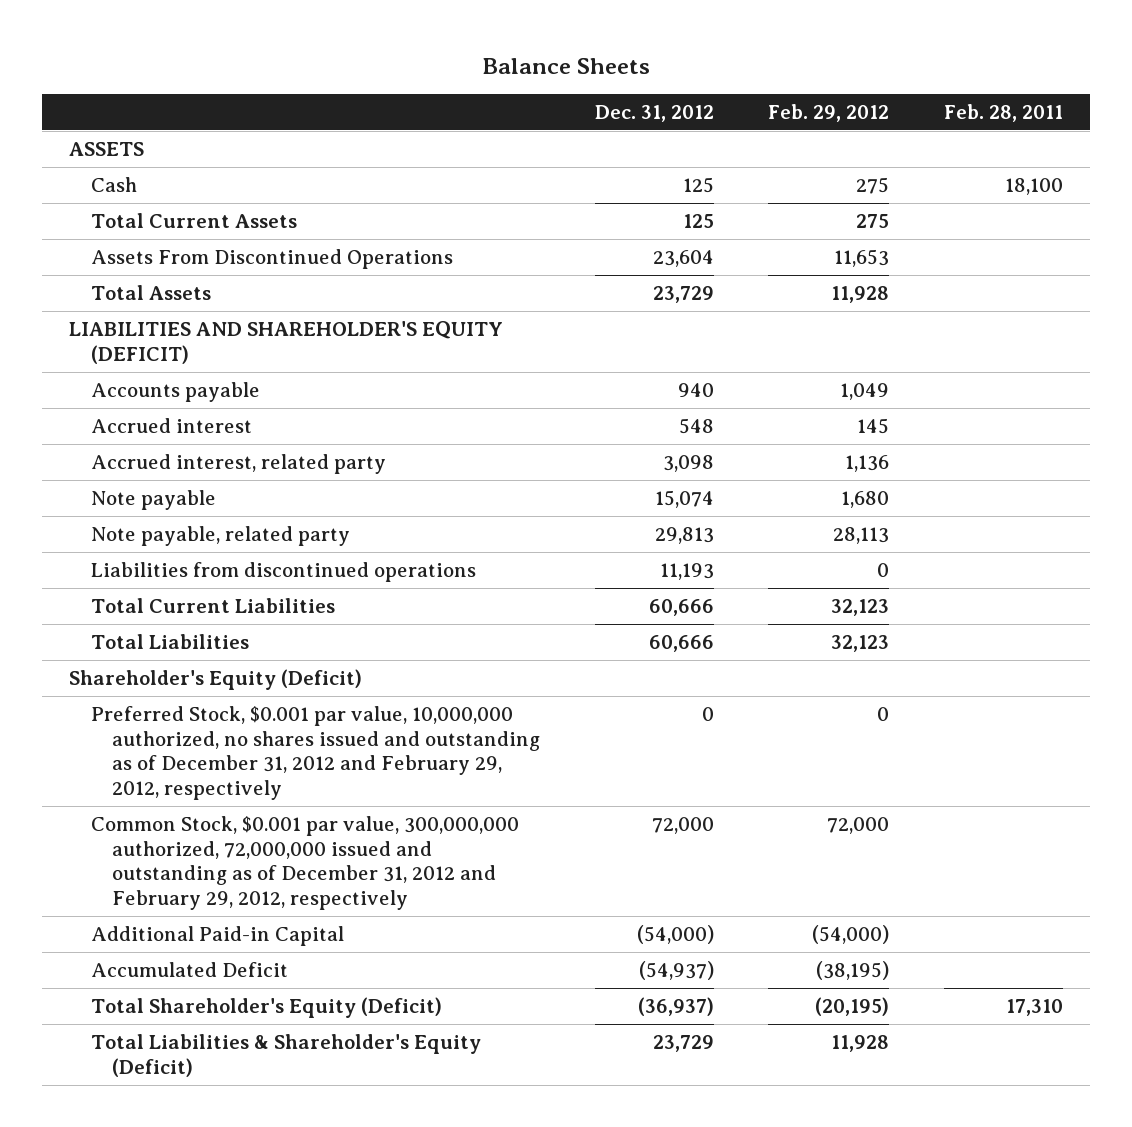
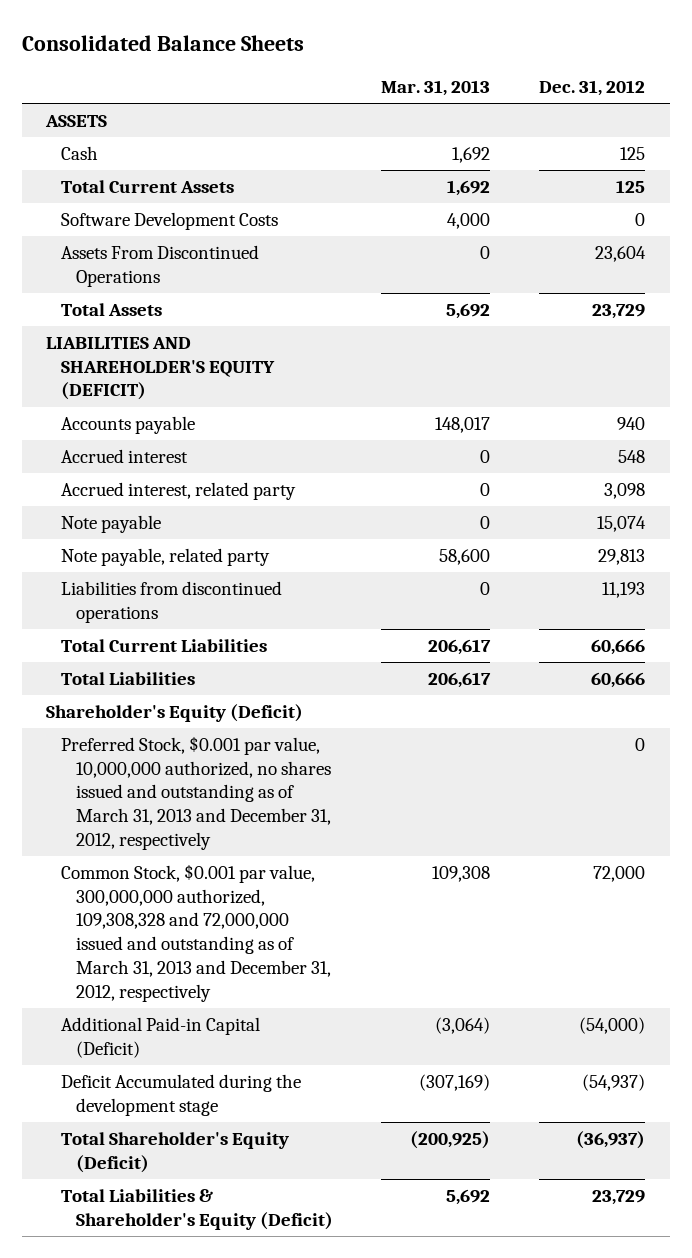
- Balance Sheets
+ Consolidated Balance Sheets
- | Dec. 31, 2012 | Feb. 29, 2012 | Feb. 28, 2011
+ | Mar. 31, 2013 | Dec. 31, 2012
+ Software Development Costs | 4,000 | 0
- Preferred Stock, $0.001 par value, 10,000,000 authorized, no shares issued and outstanding as of December 31, 2012 and February 29, 2012, respectively | 0 | 0 |
- Common Stock, $0.001 par value, 300,000,000 authorized, 72,000,000 issued and outstanding as of December 31, 2012 and February 29, 2012, respectively | 72,000 | 72,000 |
- Additional Paid-in Capital | (54,000) | (54,000) |
- Accumulated Deficit | (54,937) | (38,195) |
+ Preferred Stock, $0.001 par value, 10,000,000 authorized, no shares issued and outstanding as of March 31, 2013 and December 31, 2012, respectively | | 0
+ Common Stock, $0.001 par value, 300,000,000 authorized, 109,308,328 and 72,000,000 issued and outstanding as of March 31, 2013 and December 31, 2012, respectively | 109,308 | 72,000
+ Additional Paid-in Capital (Deficit) | (3,064) | (54,000)
+ Deficit Accumulated during the development stage | (307,169) | (54,937)

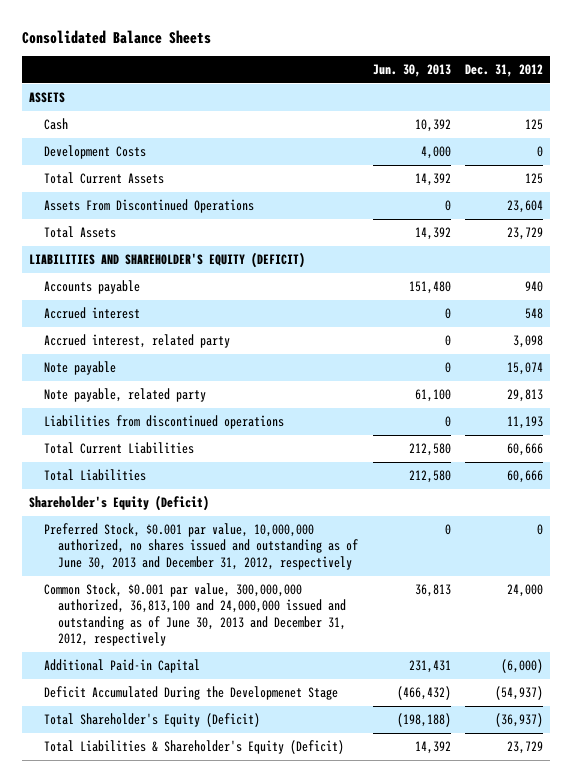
- | Mar. 31, 2013 | Dec. 31, 2012
+ | Jun. 30, 2013 | Dec. 31, 2012
+ Development Costs | 4,000 | 0
- Software Development Costs | 4,000 | 0
- Preferred Stock, $0.001 par value, 10,000,000 authorized, no shares issued and outstanding as of March 31, 2013 and December 31, 2012, respectively | | 0
- Common Stock, $0.001 par value, 300,000,000 authorized, 109,308,328 and 72,000,000 issued and outstanding as of March 31, 2013 and December 31, 2012, respectively | 109,308 | 72,000
- Additional Paid-in Capital (Deficit) | (3,064) | (54,000)
- Deficit Accumulated during the development stage | (307,169) | (54,937)
+ Preferred Stock, $0.001 par value, 10,000,000 authorized, no shares issued and outstanding as of June 30, 2013 and December 31, 2012, respectively | 0 | 0
+ Common Stock, $0.001 par value, 300,000,000 authorized, 36,813,100 and 24,000,000 issued and outstanding as of June 30, 2013 and December 31, 2012, respectively | 36,813 | 24,000
+ Additional Paid-in Capital | 231,431 | (6,000)
+ Deficit Accumulated During the Developmenet Stage | (466,432) | (54,937)

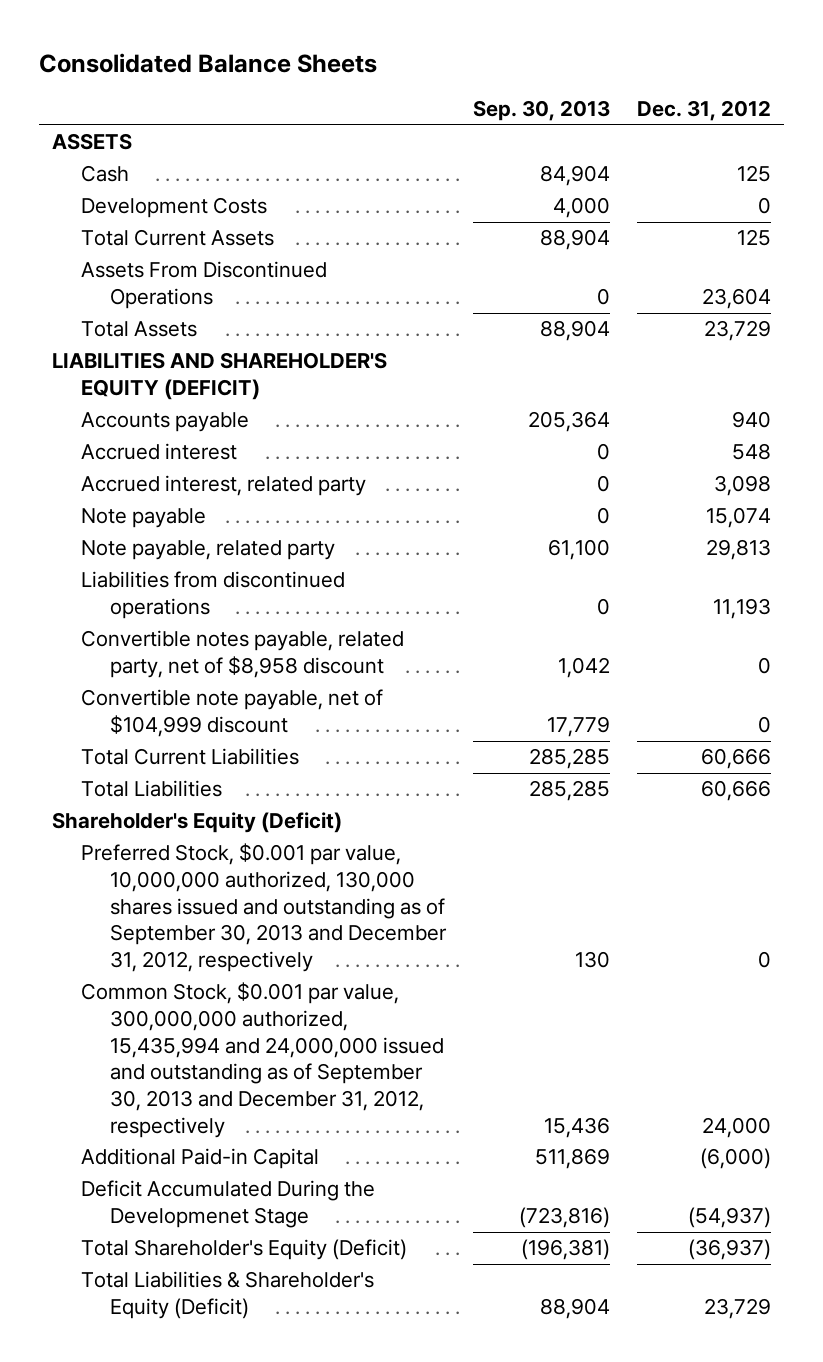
- | Jun. 30, 2013 | Dec. 31, 2012
+ | Sep. 30, 2013 | Dec. 31, 2012
+ Convertible notes payable, related party, net of $8,958 discount | 1,042 | 0
+ Convertible note payable, net of $104,999 discount | 17,779 | 0
- Preferred Stock, $0.001 par value, 10,000,000 authorized, no shares issued and outstanding as of June 30, 2013 and December 31, 2012, respectively | 0 | 0
- Common Stock, $0.001 par value, 300,000,000 authorized, 36,813,100 and 24,000,000 issued and outstanding as of June 30, 2013 and December 31, 2012, respectively | 36,813 | 24,000
+ Preferred Stock, $0.001 par value, 10,000,000 authorized, 130,000 shares issued and outstanding as of September 30, 2013 and December 31, 2012, respectively | 130 | 0
+ Common Stock, $0.001 par value, 300,000,000 authorized, 15,435,994 and 24,000,000 issued and outstanding as of September 30, 2013 and December 31, 2012, respectively | 15,436 | 24,000

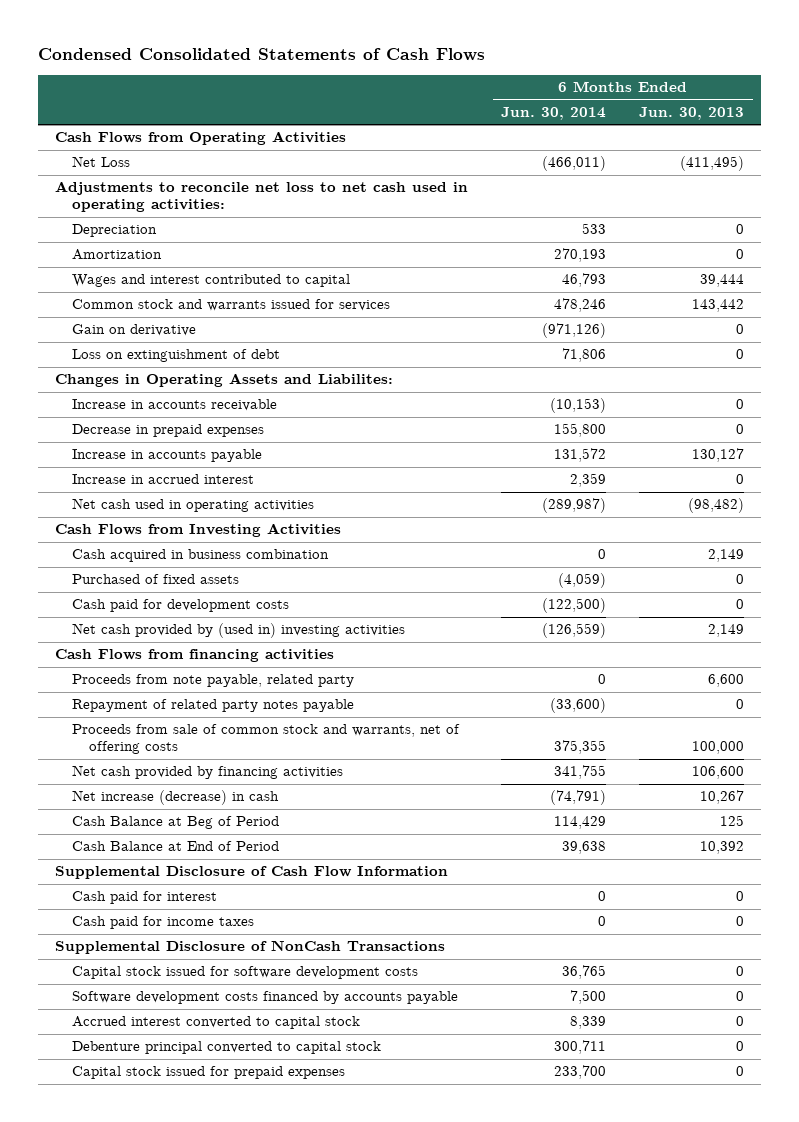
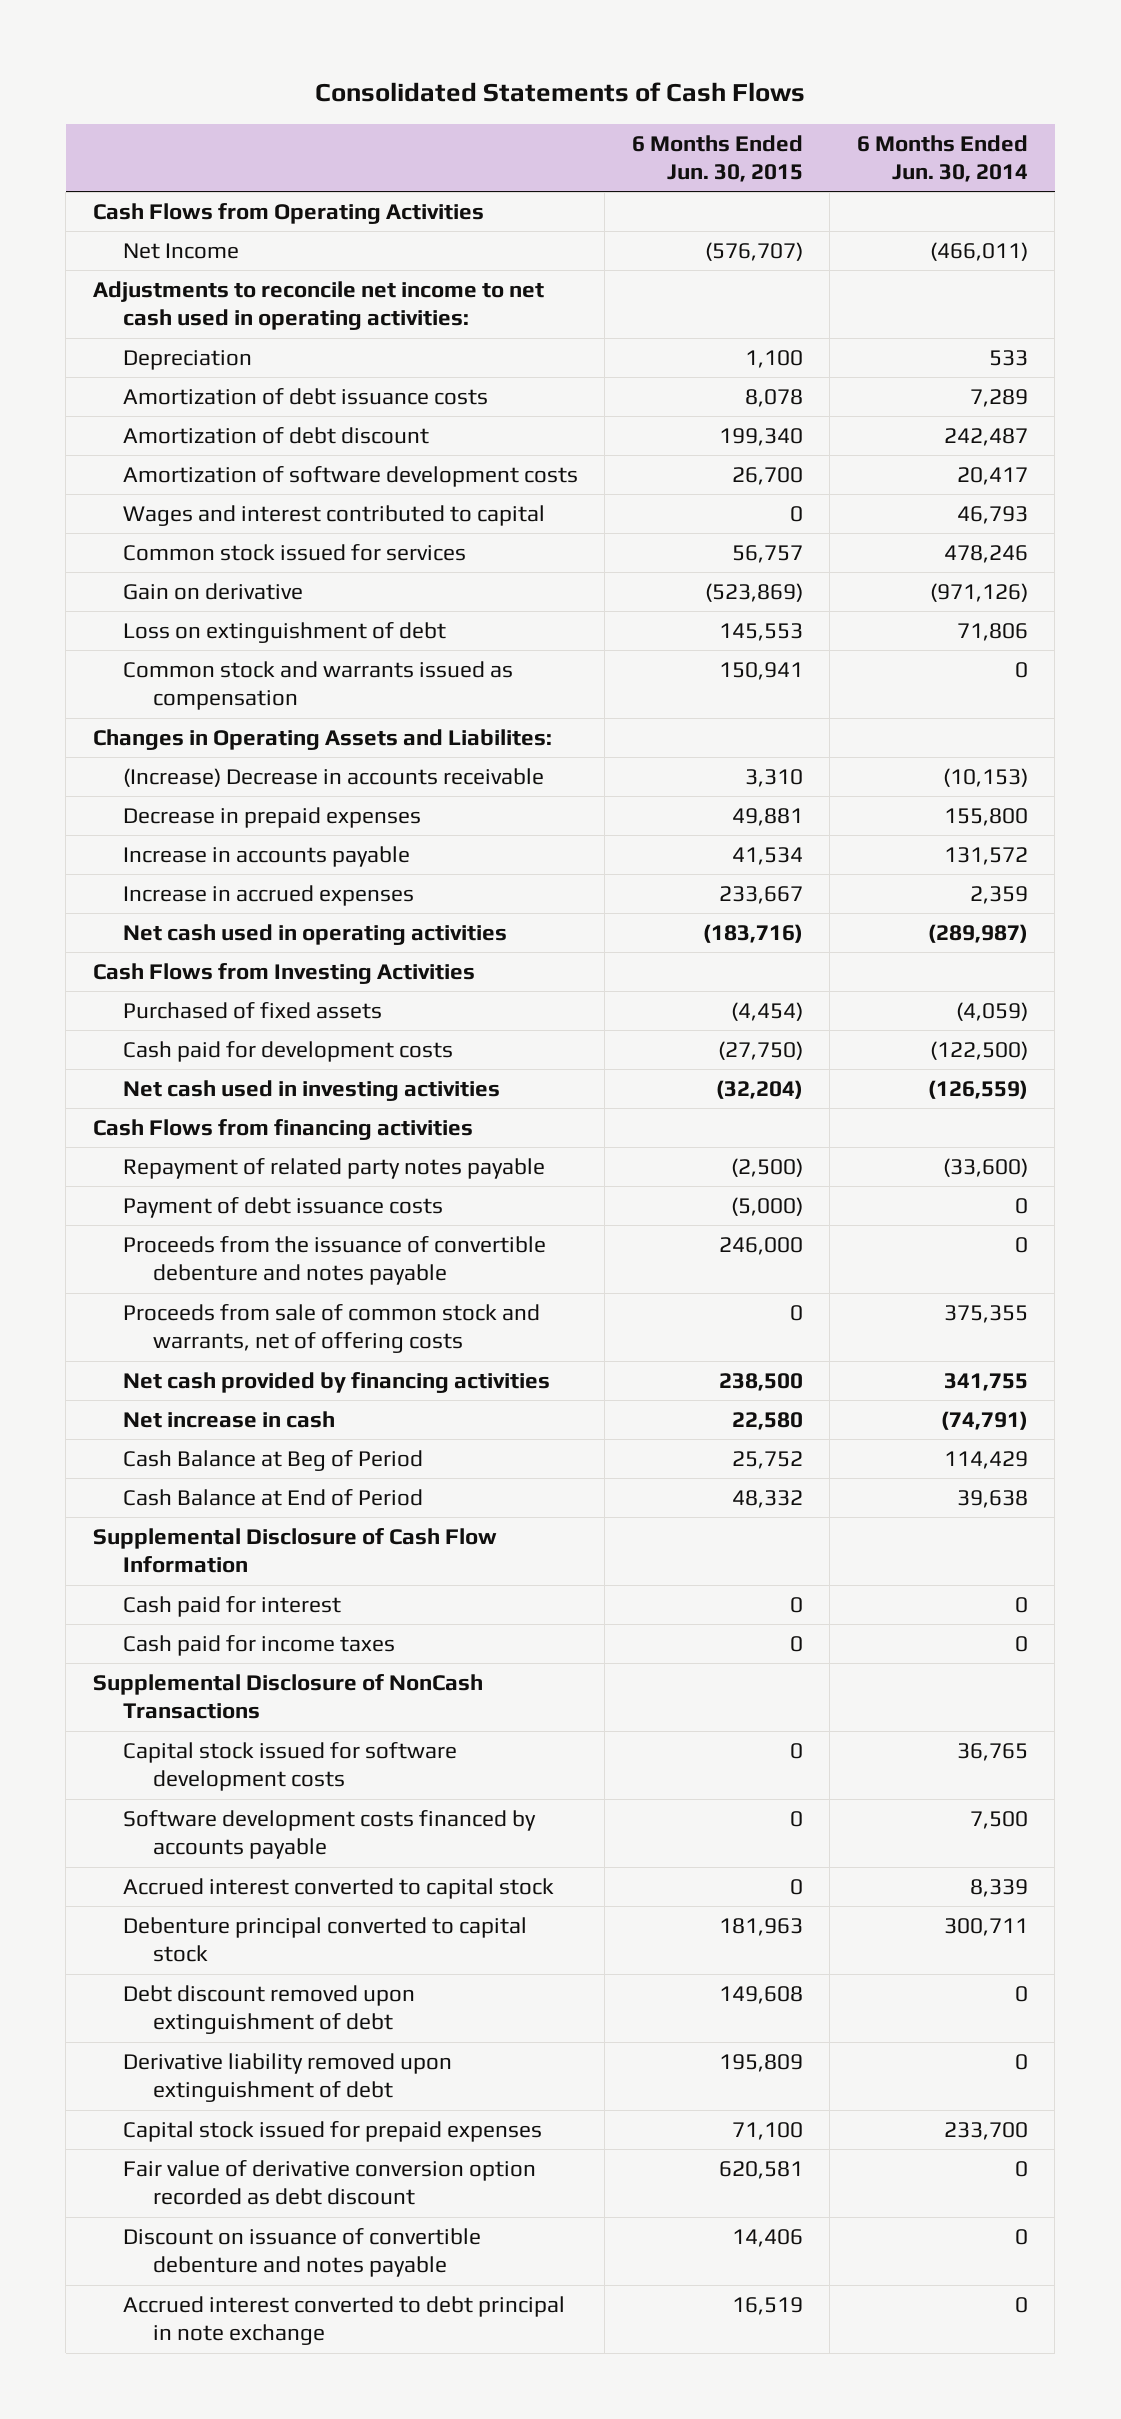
- Condensed Consolidated Statements of Cash Flows
+ Consolidated Statements of Cash Flows
- | 6 Months Ended Jun. 30, 2014 | 6 Months Ended Jun. 30, 2013
+ | 6 Months Ended Jun. 30, 2015 | 6 Months Ended Jun. 30, 2014
- Net Loss | (466,011) | (411,495)
- Adjustments to reconcile net loss to net cash used in operating activities:
+ Net Income | (576,707) | (466,011)
+ Adjustments to reconcile net income to net cash used in operating activities:
- Amortization | 270,193 | 0
+ Amortization of debt issuance costs | 8,078 | 7,289
+ Amortization of debt discount | 199,340 | 242,487
+ Amortization of software development costs | 26,700 | 20,417
- Common stock and warrants issued for services | 478,246 | 143,442
+ Common stock issued for services | 56,757 | 478,246
+ Common stock and warrants issued as compensation | 150,941 | 0
- Increase in accounts receivable | (10,153) | 0
+ (Increase) Decrease in accounts receivable | 3,310 | (10,153)
- Increase in accrued interest | 2,359 | 0
+ Increase in accrued expenses | 233,667 | 2,359
- Cash acquired in business combination | 0 | 2,149
- Net cash provided by (used in) investing activities | (126,559) | 2,149
+ Net cash used in investing activities | (32,204) | (126,559)
- Proceeds from note payable, related party | 0 | 6,600
+ Payment of debt issuance costs | (5,000) | 0
+ Proceeds from the issuance of convertible debenture and notes payable | 246,000 | 0
- Net increase (decrease) in cash | (74,791) | 10,267
+ Net increase in cash | 22,580 | (74,791)
+ Debt discount removed upon extinguishment of debt | 149,608 | 0
+ Derivative liability removed upon extinguishment of debt | 195,809 | 0
+ Fair value of derivative conversion option recorded as debt discount | 620,581 | 0
+ Discount on issuance of convertible debenture and notes payable | 14,406 | 0
+ Accrued interest converted to debt principal in note exchange | 16,519 | 0

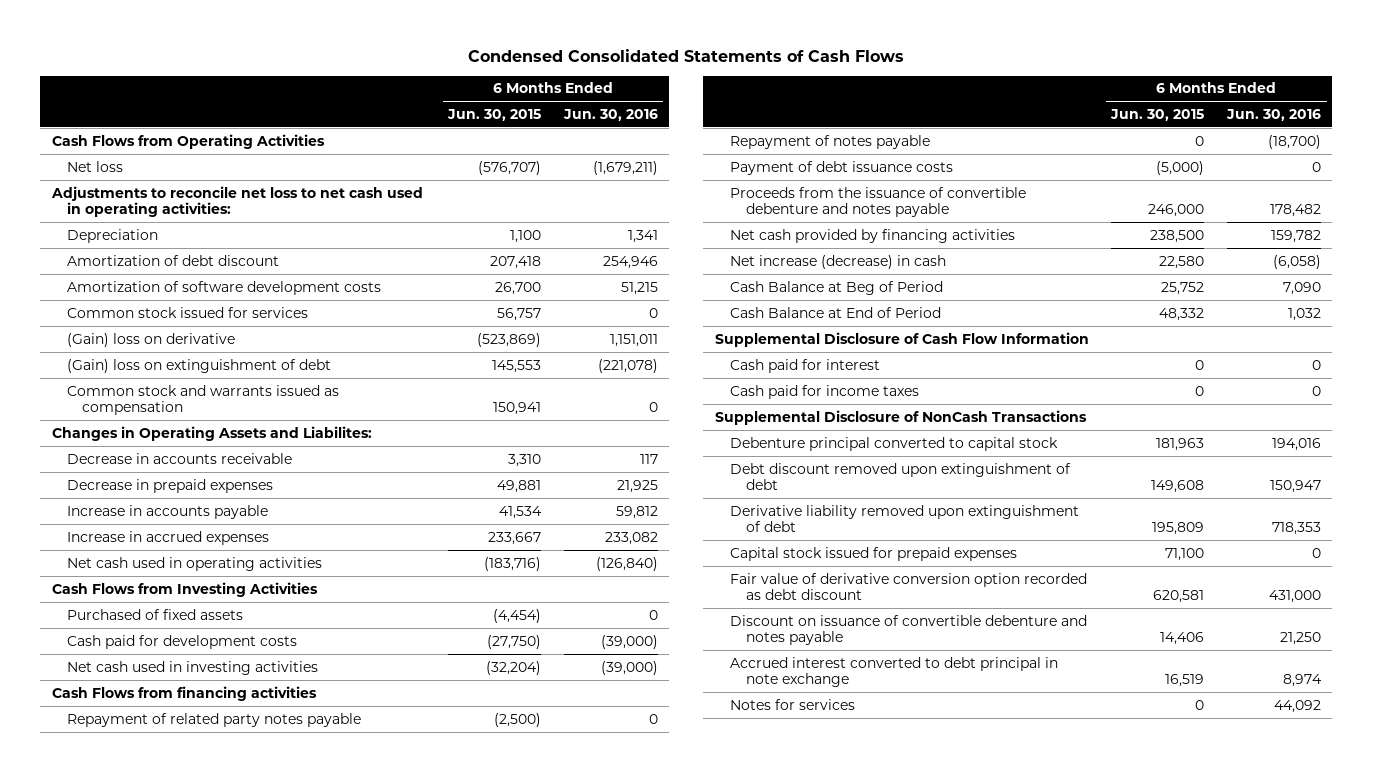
- Consolidated Statements of Cash Flows
+ Condensed Consolidated Statements of Cash Flows
- | 6 Months Ended Jun. 30, 2015 | 6 Months Ended Jun. 30, 2014
+ | 6 Months Ended Jun. 30, 2015 | 6 Months Ended Jun. 30, 2016
- Net Income | (576,707) | (466,011)
- Adjustments to reconcile net income to net cash used in operating activities:
+ Net loss | (576,707) | (1,679,211)
+ Adjustments to reconcile net loss to net cash used in operating activities:
- Amortization of debt issuance costs | 8,078 | 7,289
- Amortization of debt discount | 199,340 | 242,487
+ Amortization of debt discount | 207,418 | 254,946
- Wages and interest contributed to capital | 0 | 46,793
- Gain on derivative | (523,869) | (971,126)
- Loss on extinguishment of debt | 145,553 | 71,806
+ (Gain) loss on derivative | (523,869) | 1,151,011
+ (Gain) loss on extinguishment of debt | 145,553 | (221,078)
- (Increase) Decrease in accounts receivable | 3,310 | (10,153)
+ Decrease in accounts receivable | 3,310 | 117
+ Repayment of notes payable | 0 | (18,700)
- Proceeds from sale of common stock and warrants, net of offering costs | 0 | 375,355
- Net increase in cash | 22,580 | (74,791)
+ Net increase (decrease) in cash | 22,580 | (6,058)
- Capital stock issued for software development costs | 0 | 36,765
- Software development costs financed by accounts payable | 0 | 7,500
- Accrued interest converted to capital stock | 0 | 8,339
+ Notes for services | 0 | 44,092

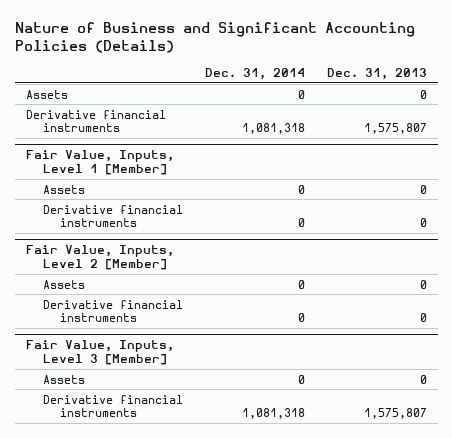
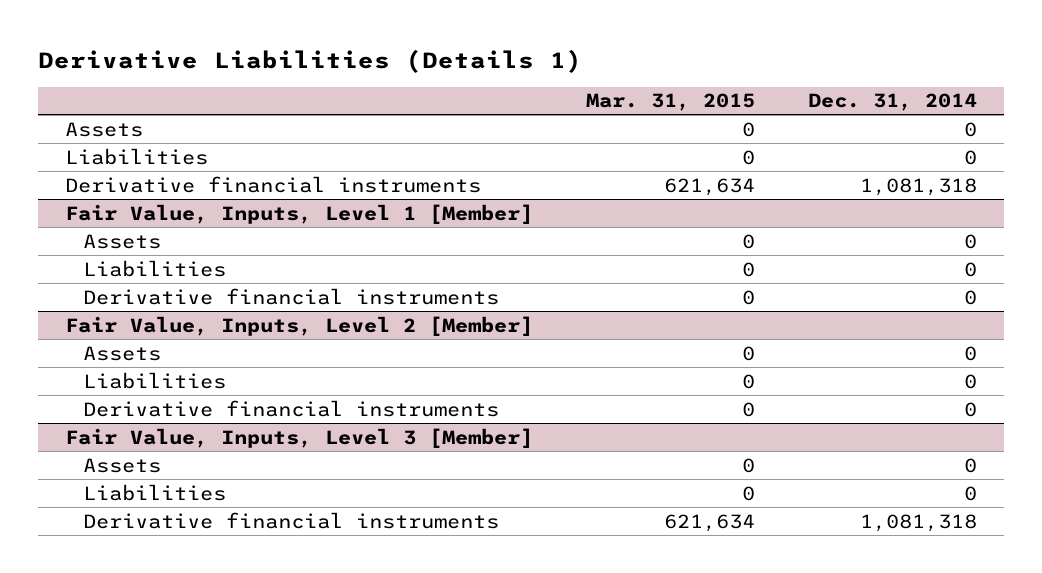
- Nature of Business and Significant Accounting Policies (Details)
+ Derivative Liabilities (Details 1)
- | Dec. 31, 2014 | Dec. 31, 2013
+ | Mar. 31, 2015 | Dec. 31, 2014
+ Liabilities | 0 | 0
@ Fair Value, Inputs, Level 1 [Member]
+ Liabilities | 0 | 0
@ Fair Value, Inputs, Level 2 [Member]
+ Liabilities | 0 | 0
@ Fair Value, Inputs, Level 3 [Member]
+ Liabilities | 0 | 0

